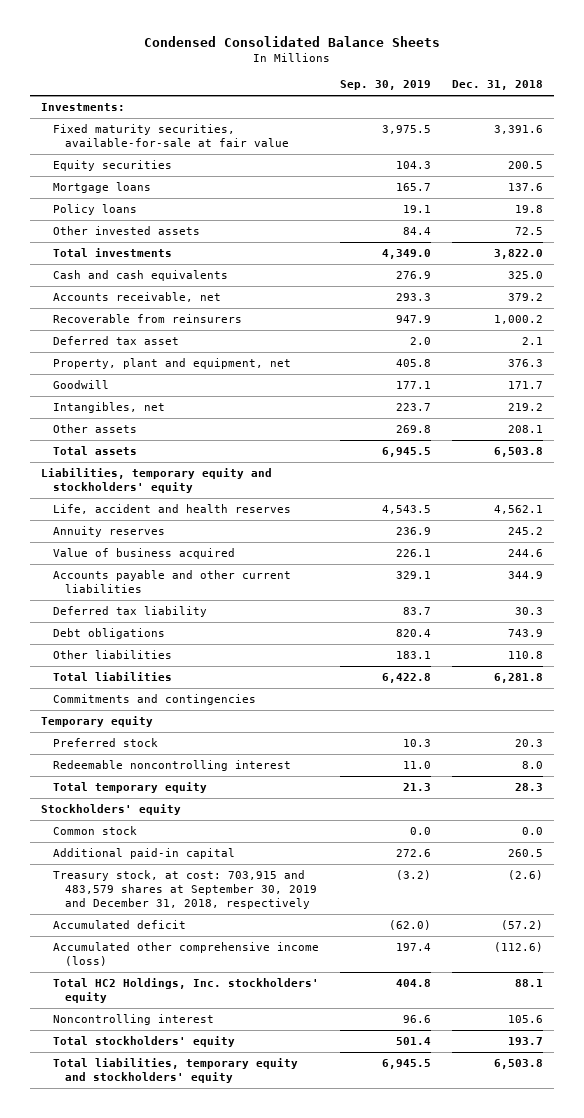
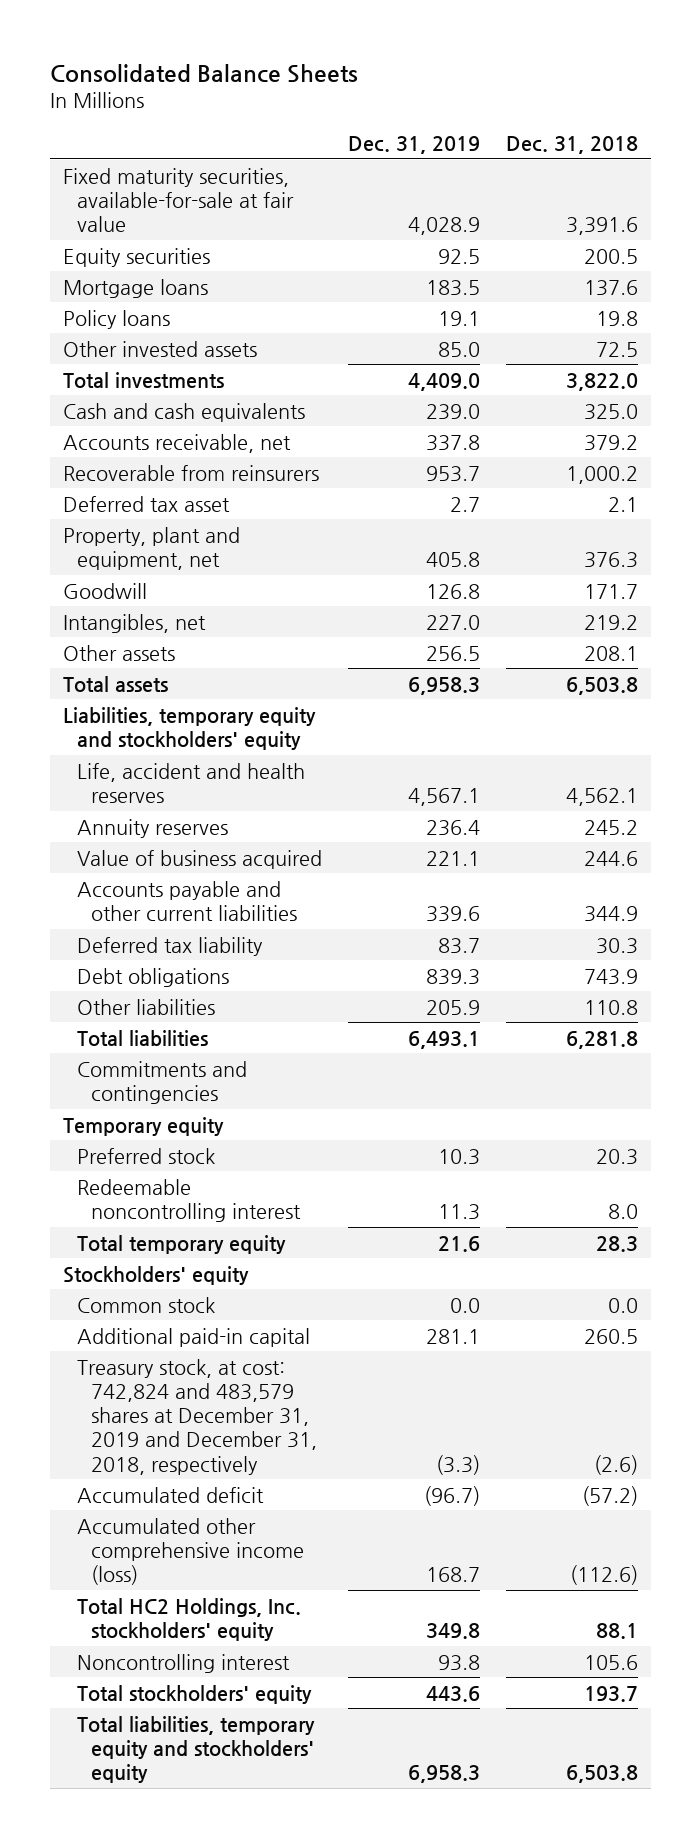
- Condensed Consolidated Balance Sheets
+ Consolidated Balance Sheets
- | Sep. 30, 2019 | Dec. 31, 2018
+ | Dec. 31, 2019 | Dec. 31, 2018
- Investments:
- Treasury stock, at cost: 703,915 and 483,579 shares at September 30, 2019 and December 31, 2018, respectively | (3.2) | (2.6)
+ Treasury stock, at cost: 742,824 and 483,579 shares at December 31, 2019 and December 31, 2018, respectively | (3.3) | (2.6)

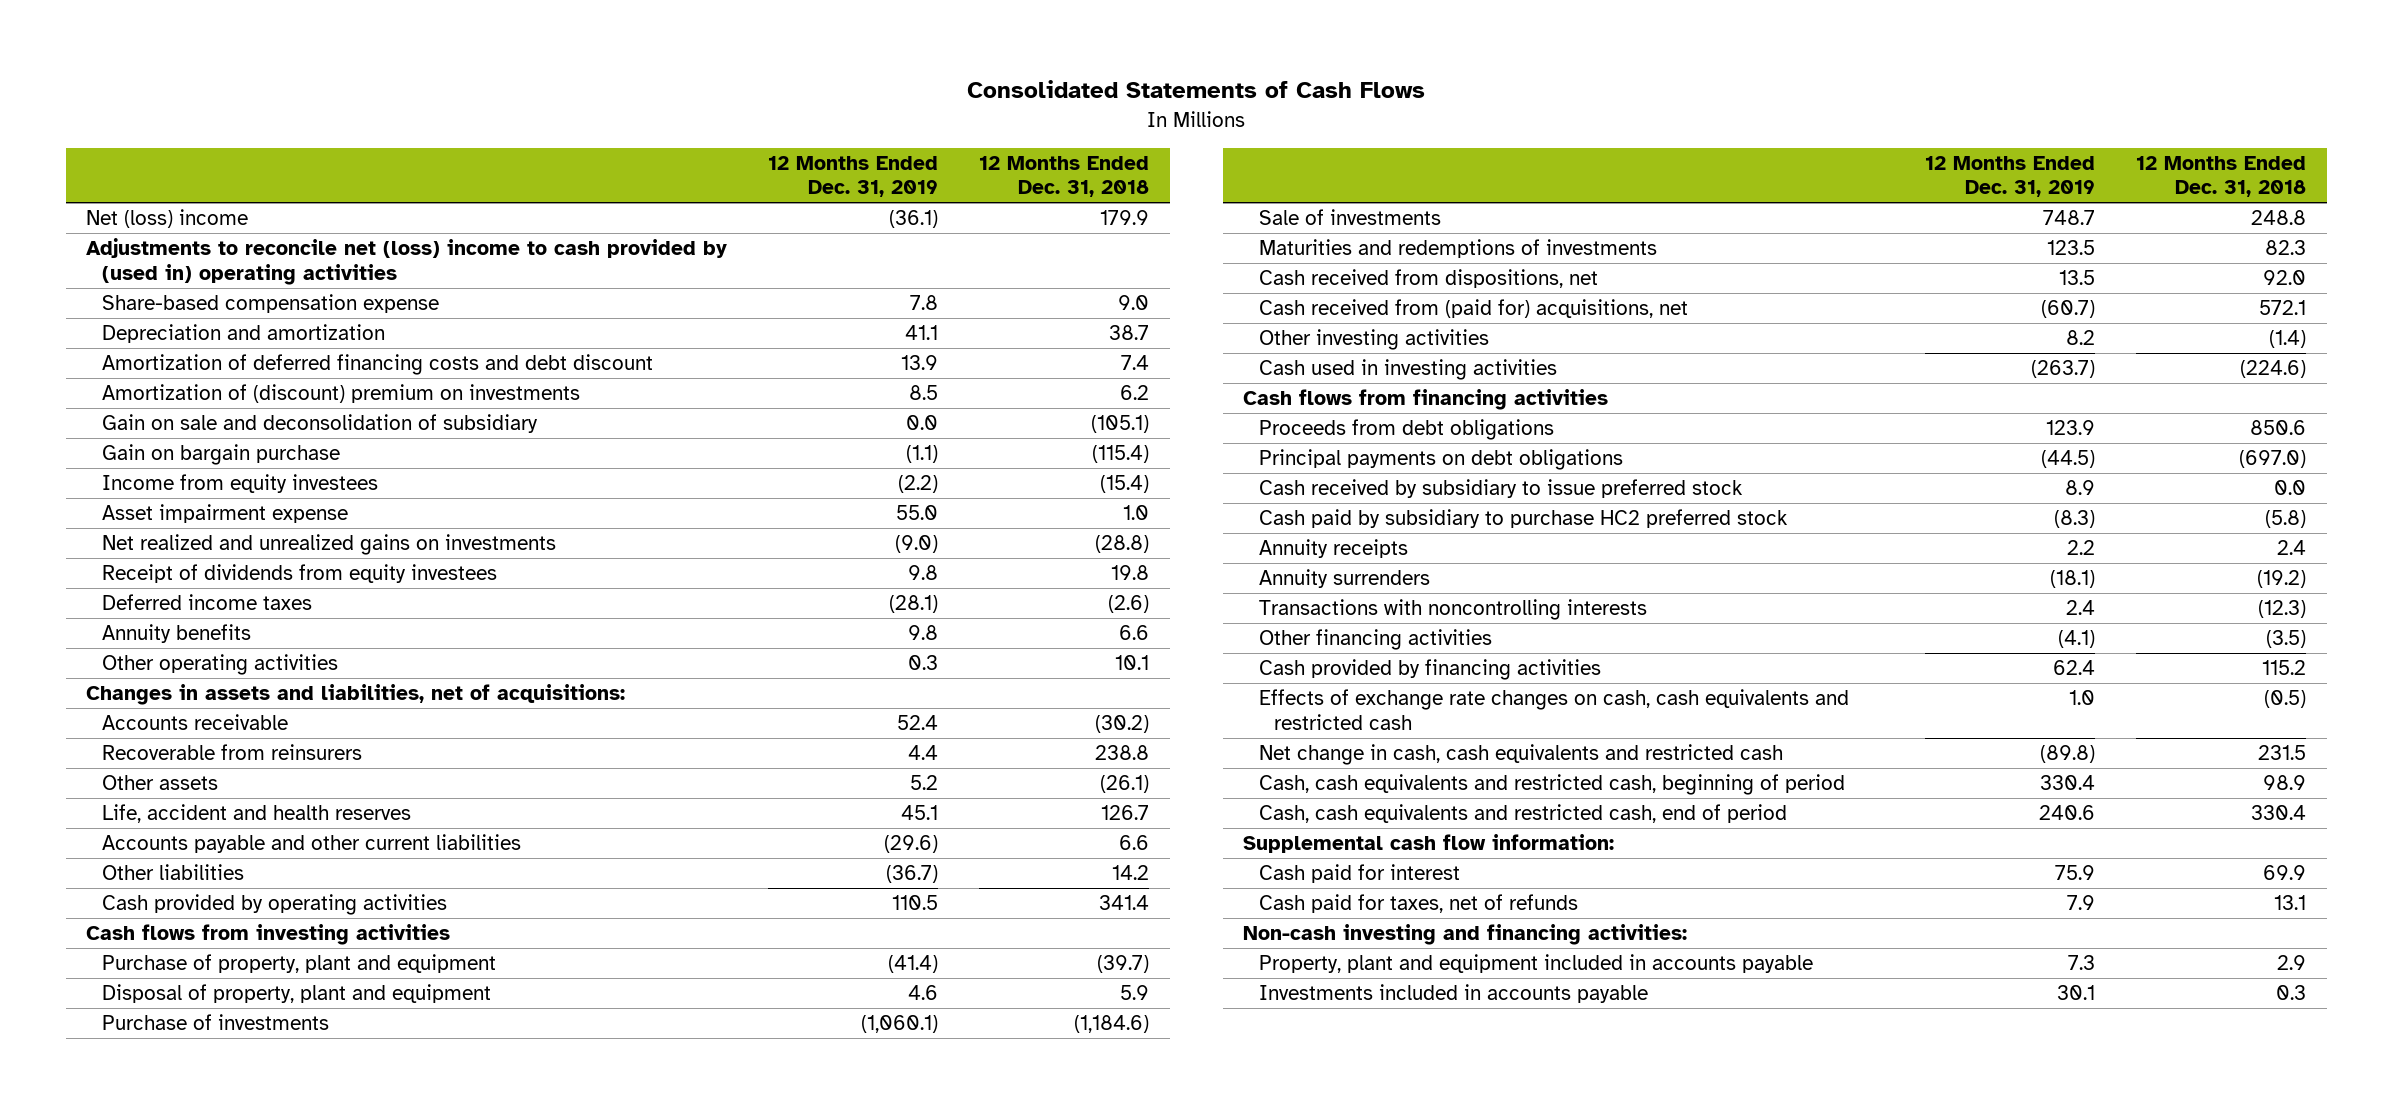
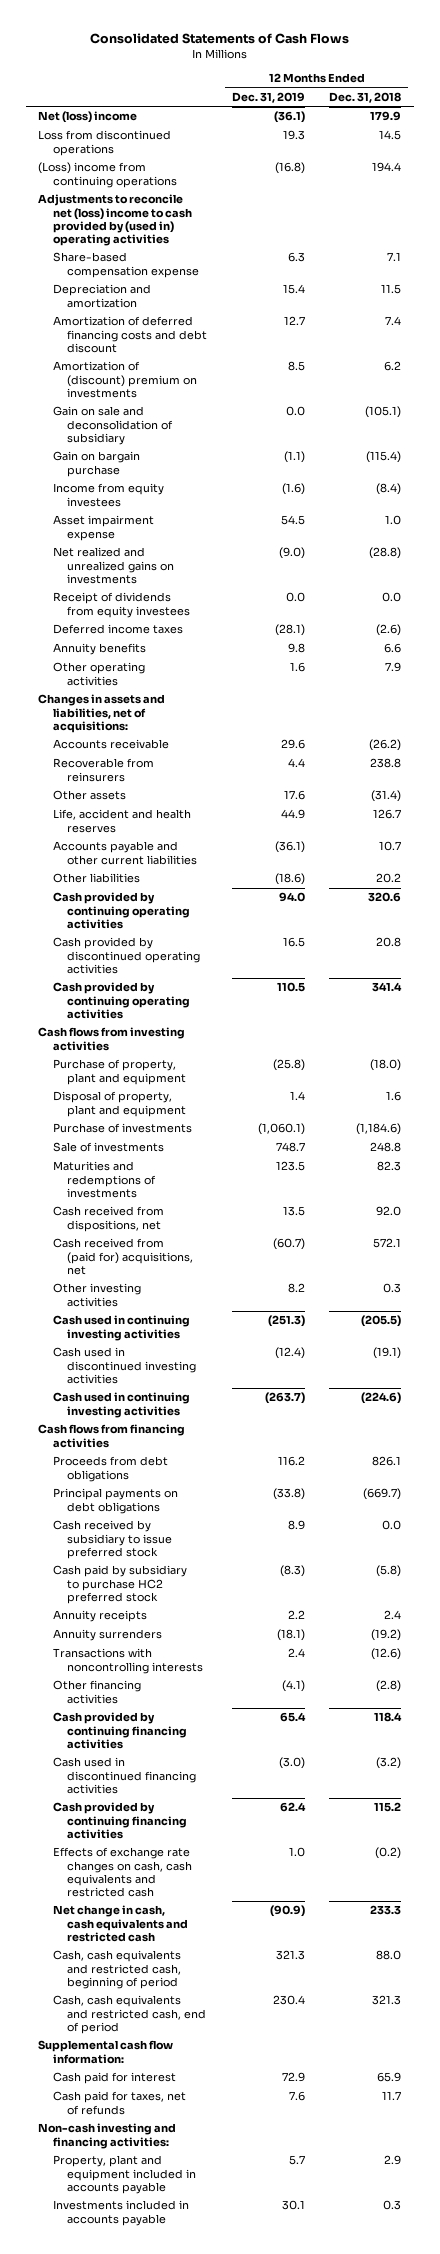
+ Loss from discontinued operations | 19.3 | 14.5
+ (Loss) income from continuing operations | (16.8) | 194.4
- Share-based compensation expense | 7.8 | 9.0
- Depreciation and amortization | 41.1 | 38.7
- Amortization of deferred financing costs and debt discount | 13.9 | 7.4
+ Share-based compensation expense | 6.3 | 7.1
+ Depreciation and amortization | 15.4 | 11.5
+ Amortization of deferred financing costs and debt discount | 12.7 | 7.4
- Income from equity investees | (2.2) | (15.4)
- Asset impairment expense | 55.0 | 1.0
+ Income from equity investees | (1.6) | (8.4)
+ Asset impairment expense | 54.5 | 1.0
- Receipt of dividends from equity investees | 9.8 | 19.8
+ Receipt of dividends from equity investees | 0.0 | 0.0
- Other operating activities | 0.3 | 10.1
+ Other operating activities | 1.6 | 7.9
- Accounts receivable | 52.4 | (30.2)
+ Accounts receivable | 29.6 | (26.2)
- Other assets | 5.2 | (26.1)
- Life, accident and health reserves | 45.1 | 126.7
- Accounts payable and other current liabilities | (29.6) | 6.6
- Other liabilities | (36.7) | 14.2
- Cash provided by operating activities | 110.5 | 341.4
+ Other assets | 17.6 | (31.4)
+ Life, accident and health reserves | 44.9 | 126.7
+ Accounts payable and other current liabilities | (36.1) | 10.7
+ Other liabilities | (18.6) | 20.2
+ Cash provided by continuing operating activities | 94.0 | 320.6
+ Cash provided by discontinued operating activities | 16.5 | 20.8
+ Cash provided by continuing operating activities | 110.5 | 341.4
- Purchase of property, plant and equipment | (41.4) | (39.7)
- Disposal of property, plant and equipment | 4.6 | 5.9
+ Purchase of property, plant and equipment | (25.8) | (18.0)
+ Disposal of property, plant and equipment | 1.4 | 1.6
- Other investing activities | 8.2 | (1.4)
- Cash used in investing activities | (263.7) | (224.6)
+ Other investing activities | 8.2 | 0.3
+ Cash used in continuing investing activities | (251.3) | (205.5)
+ Cash used in discontinued investing activities | (12.4) | (19.1)
+ Cash used in continuing investing activities | (263.7) | (224.6)
- Proceeds from debt obligations | 123.9 | 850.6
- Principal payments on debt obligations | (44.5) | (697.0)
+ Proceeds from debt obligations | 116.2 | 826.1
+ Principal payments on debt obligations | (33.8) | (669.7)
- Transactions with noncontrolling interests | 2.4 | (12.3)
- Other financing activities | (4.1) | (3.5)
- Cash provided by financing activities | 62.4 | 115.2
- Effects of exchange rate changes on cash, cash equivalents and restricted cash | 1.0 | (0.5)
- Net change in cash, cash equivalents and restricted cash | (89.8) | 231.5
- Cash, cash equivalents and restricted cash, beginning of period | 330.4 | 98.9
- Cash, cash equivalents and restricted cash, end of period | 240.6 | 330.4
+ Transactions with noncontrolling interests | 2.4 | (12.6)
+ Other financing activities | (4.1) | (2.8)
+ Cash provided by continuing financing activities | 65.4 | 118.4
+ Cash used in discontinued financing activities | (3.0) | (3.2)
+ Cash provided by continuing financing activities | 62.4 | 115.2
+ Effects of exchange rate changes on cash, cash equivalents and restricted cash | 1.0 | (0.2)
+ Net change in cash, cash equivalents and restricted cash | (90.9) | 233.3
+ Cash, cash equivalents and restricted cash, beginning of period | 321.3 | 88.0
+ Cash, cash equivalents and restricted cash, end of period | 230.4 | 321.3
- Cash paid for interest | 75.9 | 69.9
- Cash paid for taxes, net of refunds | 7.9 | 13.1
+ Cash paid for interest | 72.9 | 65.9
+ Cash paid for taxes, net of refunds | 7.6 | 11.7
- Property, plant and equipment included in accounts payable | 7.3 | 2.9
+ Property, plant and equipment included in accounts payable | 5.7 | 2.9

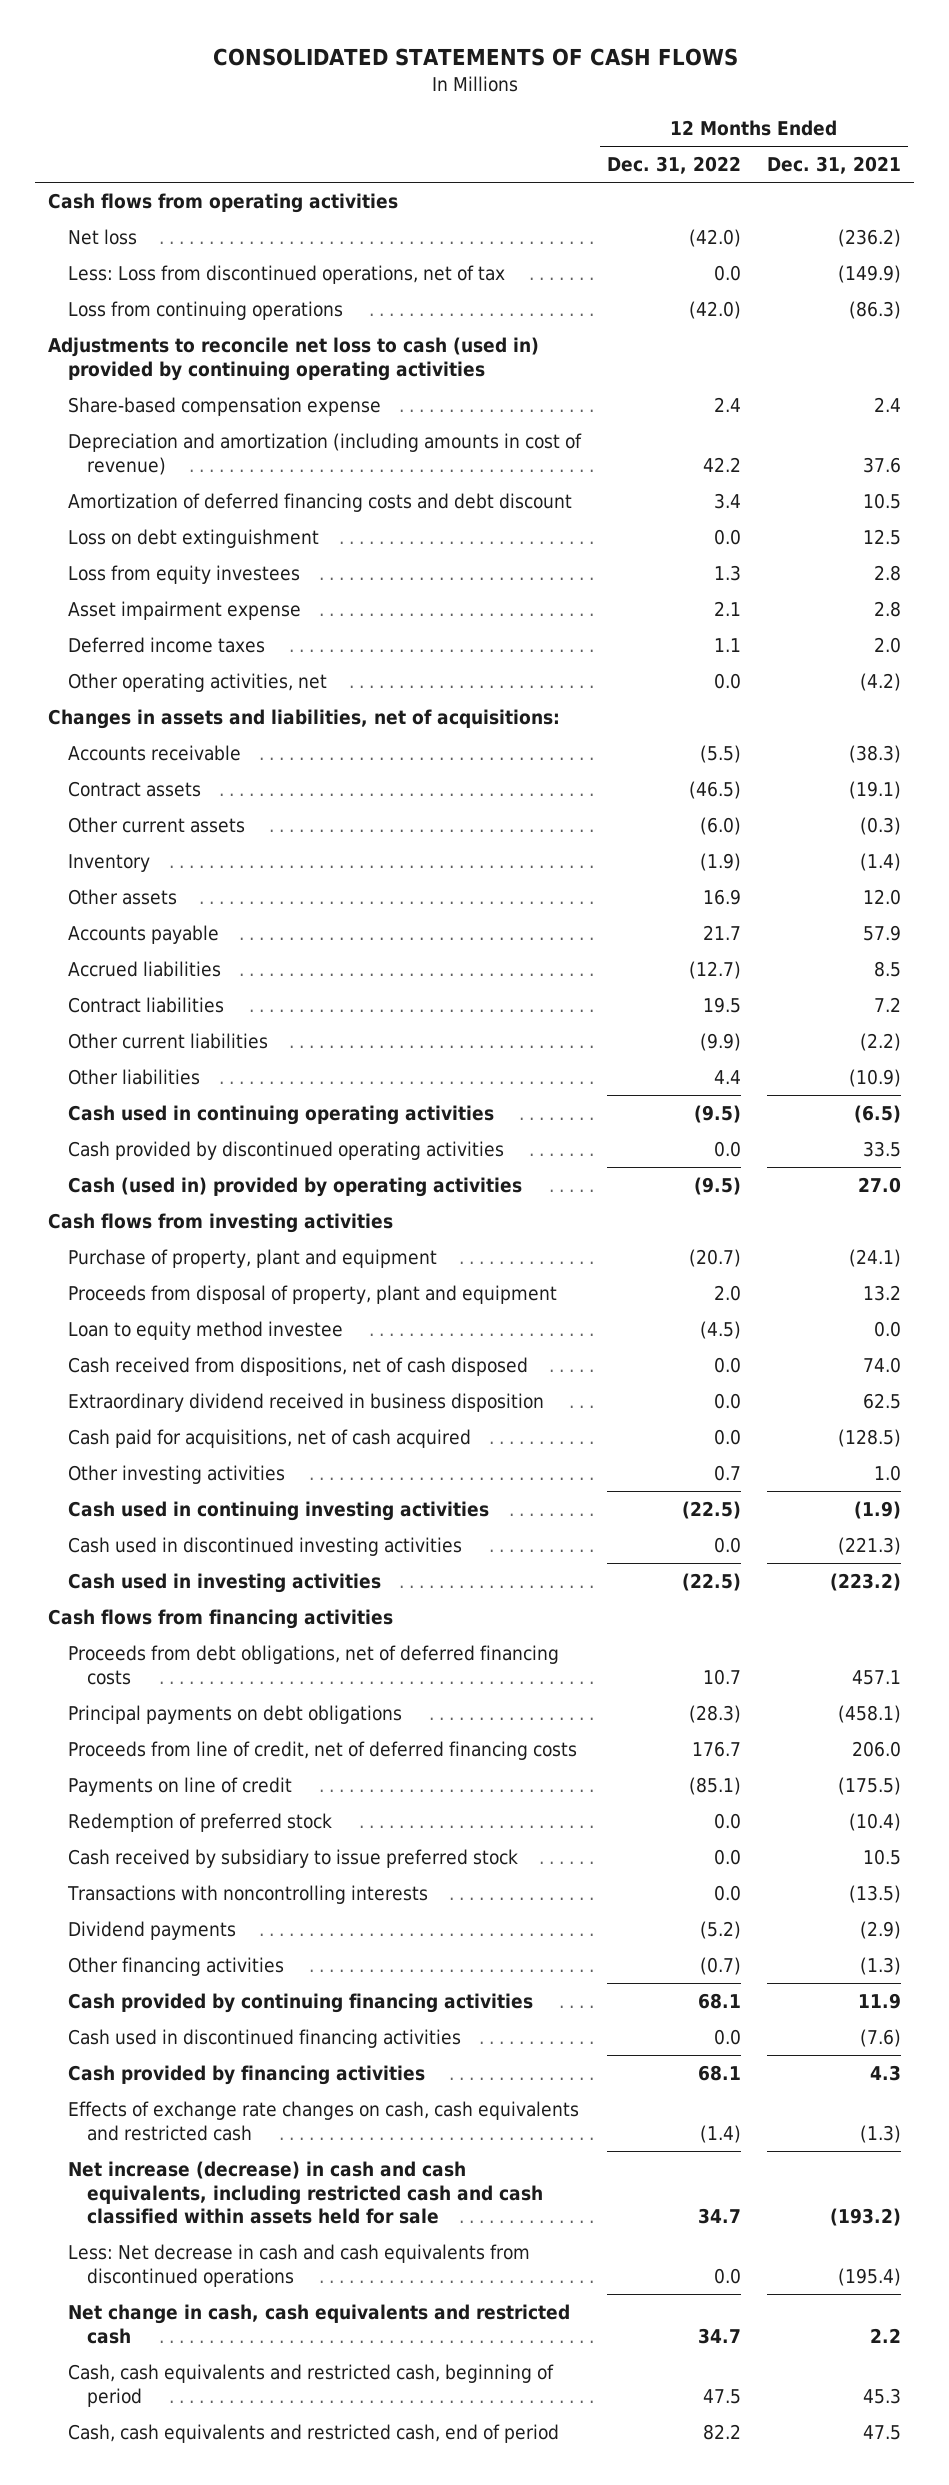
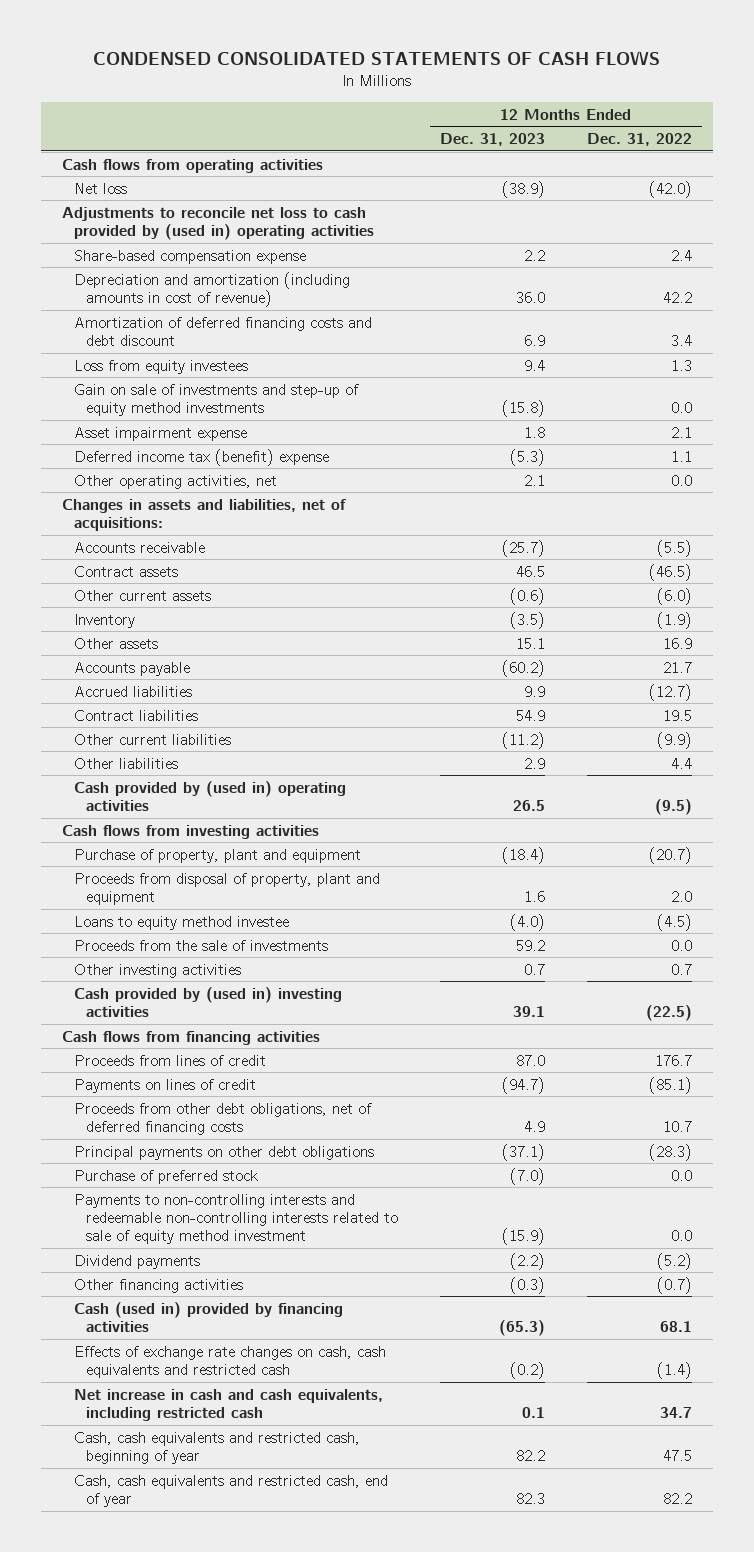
- CONSOLIDATED STATEMENTS OF CASH FLOWS
+ CONDENSED CONSOLIDATED STATEMENTS OF CASH FLOWS
- | 12 Months Ended Dec. 31, 2022 | 12 Months Ended Dec. 31, 2021
+ | 12 Months Ended Dec. 31, 2023 | 12 Months Ended Dec. 31, 2022
- Less: Loss from discontinued operations, net of tax | 0.0 | (149.9)
- Loss from continuing operations | (42.0) | (86.3)
- Adjustments to reconcile net loss to cash (used in) provided by continuing operating activities
+ Adjustments to reconcile net loss to cash provided by (used in) operating activities
- Loss on debt extinguishment | 0.0 | 12.5
+ Gain on sale of investments and step-up of equity method investments | (15.8) | 0.0
- Deferred income taxes | 1.1 | 2.0
+ Deferred income tax (benefit) expense | (5.3) | 1.1
- Cash used in continuing operating activities | (9.5) | (6.5)
- Cash provided by discontinued operating activities | 0.0 | 33.5
- Cash (used in) provided by operating activities | (9.5) | 27.0
+ Cash provided by (used in) operating activities | 26.5 | (9.5)
- Loan to equity method investee | (4.5) | 0.0
- Cash received from dispositions, net of cash disposed | 0.0 | 74.0
- Extraordinary dividend received in business disposition | 0.0 | 62.5
- Cash paid for acquisitions, net of cash acquired | 0.0 | (128.5)
+ Loans to equity method investee | (4.0) | (4.5)
+ Proceeds from the sale of investments | 59.2 | 0.0
- Cash used in continuing investing activities | (22.5) | (1.9)
- Cash used in discontinued investing activities | 0.0 | (221.3)
- Cash used in investing activities | (22.5) | (223.2)
+ Cash provided by (used in) investing activities | 39.1 | (22.5)
- Proceeds from debt obligations, net of deferred financing costs | 10.7 | 457.1
- Principal payments on debt obligations | (28.3) | (458.1)
- Proceeds from line of credit, net of deferred financing costs | 176.7 | 206.0
- Payments on line of credit | (85.1) | (175.5)
- Redemption of preferred stock | 0.0 | (10.4)
- Cash received by subsidiary to issue preferred stock | 0.0 | 10.5
- Transactions with noncontrolling interests | 0.0 | (13.5)
+ Proceeds from lines of credit | 87.0 | 176.7
+ Payments on lines of credit | (94.7) | (85.1)
+ Proceeds from other debt obligations, net of deferred financing costs | 4.9 | 10.7
+ Principal payments on other debt obligations | (37.1) | (28.3)
+ Purchase of preferred stock | (7.0) | 0.0
+ Payments to non-controlling interests and redeemable non-controlling interests related to sale of equity method investment | (15.9) | 0.0
- Cash provided by continuing financing activities | 68.1 | 11.9
- Cash used in discontinued financing activities | 0.0 | (7.6)
- Cash provided by financing activities | 68.1 | 4.3
+ Cash (used in) provided by financing activities | (65.3) | 68.1
- Net increase (decrease) in cash and cash equivalents, including restricted cash and cash classified within assets held for sale | 34.7 | (193.2)
- Less: Net decrease in cash and cash equivalents from discontinued operations | 0.0 | (195.4)
- Net change in cash, cash equivalents and restricted cash | 34.7 | 2.2
- Cash, cash equivalents and restricted cash, beginning of period | 47.5 | 45.3
- Cash, cash equivalents and restricted cash, end of period | 82.2 | 47.5
+ Net increase in cash and cash equivalents, including restricted cash | 0.1 | 34.7
+ Cash, cash equivalents and restricted cash, beginning of year | 82.2 | 47.5
+ Cash, cash equivalents and restricted cash, end of year | 82.3 | 82.2

